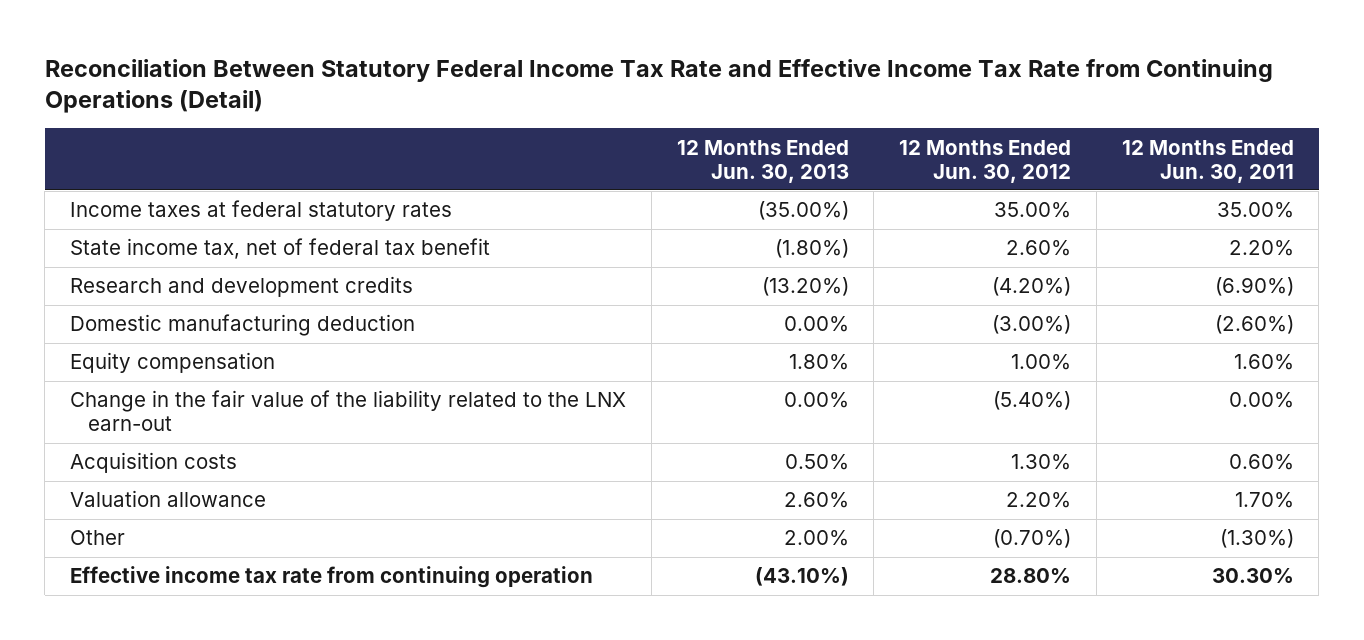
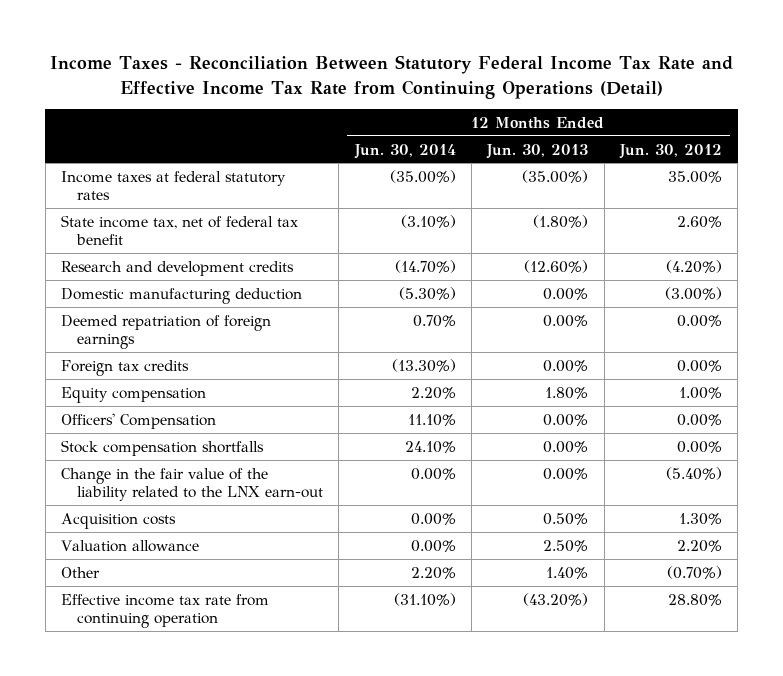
- Reconciliation Between Statutory Federal Income Tax Rate and Effective Income Tax Rate from Continuing Operations (Detail)
+ Income Taxes - Reconciliation Between Statutory Federal Income Tax Rate and Effective Income Tax Rate from Continuing Operations (Detail)
- | 12 Months Ended Jun. 30, 2013 | 12 Months Ended Jun. 30, 2012 | 12 Months Ended Jun. 30, 2011
+ | 12 Months Ended Jun. 30, 2014 | 12 Months Ended Jun. 30, 2013 | 12 Months Ended Jun. 30, 2012
- Research and development credits | (13.20%) | (4.20%) | (6.90%)
+ Research and development credits | (14.70%) | (12.60%) | (4.20%)
+ Deemed repatriation of foreign earnings | 0.70% | 0.00% | 0.00%
+ Foreign tax credits | (13.30%) | 0.00% | 0.00%
+ Officers' Compensation | 11.10% | 0.00% | 0.00%
+ Stock compensation shortfalls | 24.10% | 0.00% | 0.00%
- Valuation allowance | 2.60% | 2.20% | 1.70%
- Other | 2.00% | (0.70%) | (1.30%)
- Effective income tax rate from continuing operation | (43.10%) | 28.80% | 30.30%
+ Valuation allowance | 0.00% | 2.50% | 2.20%
+ Other | 2.20% | 1.40% | (0.70%)
+ Effective income tax rate from continuing operation | (31.10%) | (43.20%) | 28.80%

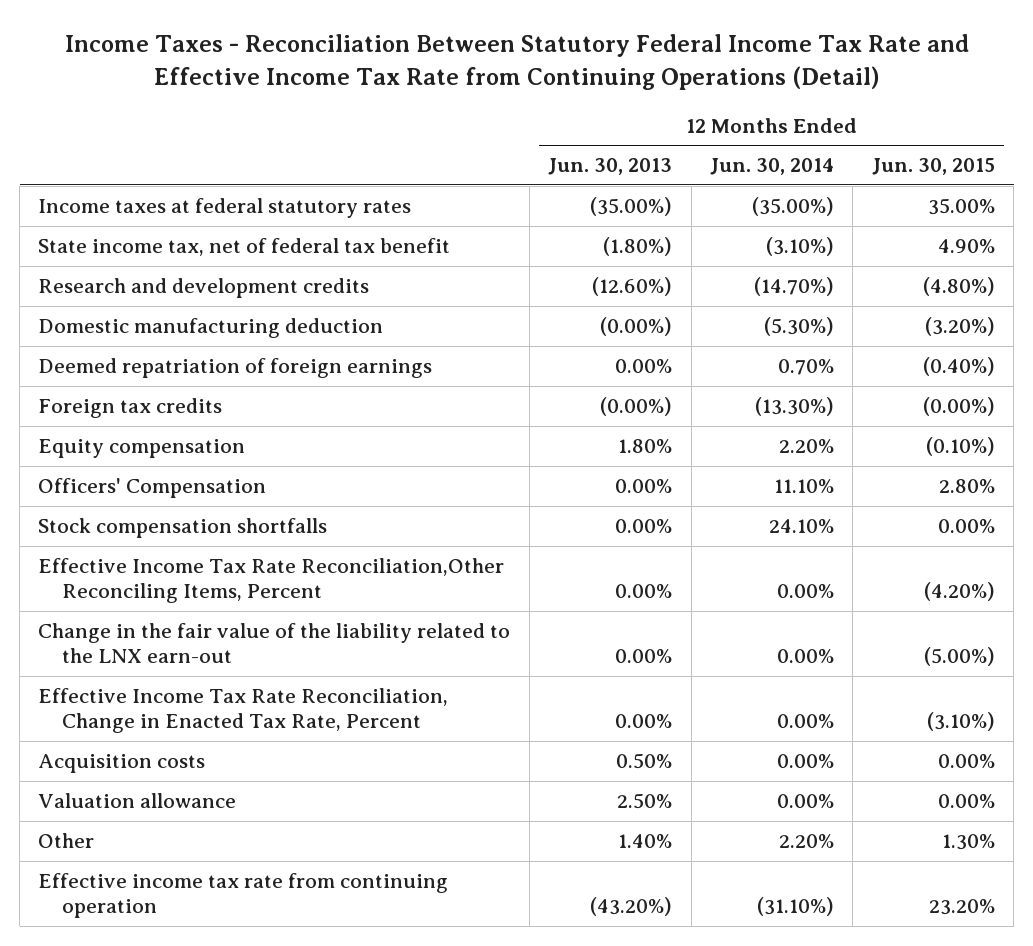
- | 12 Months Ended Jun. 30, 2014 | 12 Months Ended Jun. 30, 2013 | 12 Months Ended Jun. 30, 2012
+ | 12 Months Ended Jun. 30, 2013 | 12 Months Ended Jun. 30, 2014 | 12 Months Ended Jun. 30, 2015
- Domestic manufacturing deduction | (5.30%) | 0.00% | (3.00%)
+ Domestic manufacturing deduction | (0.00%) | (5.30%) | (3.20%)
- Foreign tax credits | (13.30%) | 0.00% | 0.00%
+ Foreign tax credits | (0.00%) | (13.30%) | (0.00%)
+ Effective Income Tax Rate Reconciliation,Other Reconciling Items, Percent | 0.00% | 0.00% | (4.20%)
+ Effective Income Tax Rate Reconciliation, Change in Enacted Tax Rate, Percent | 0.00% | 0.00% | (3.10%)

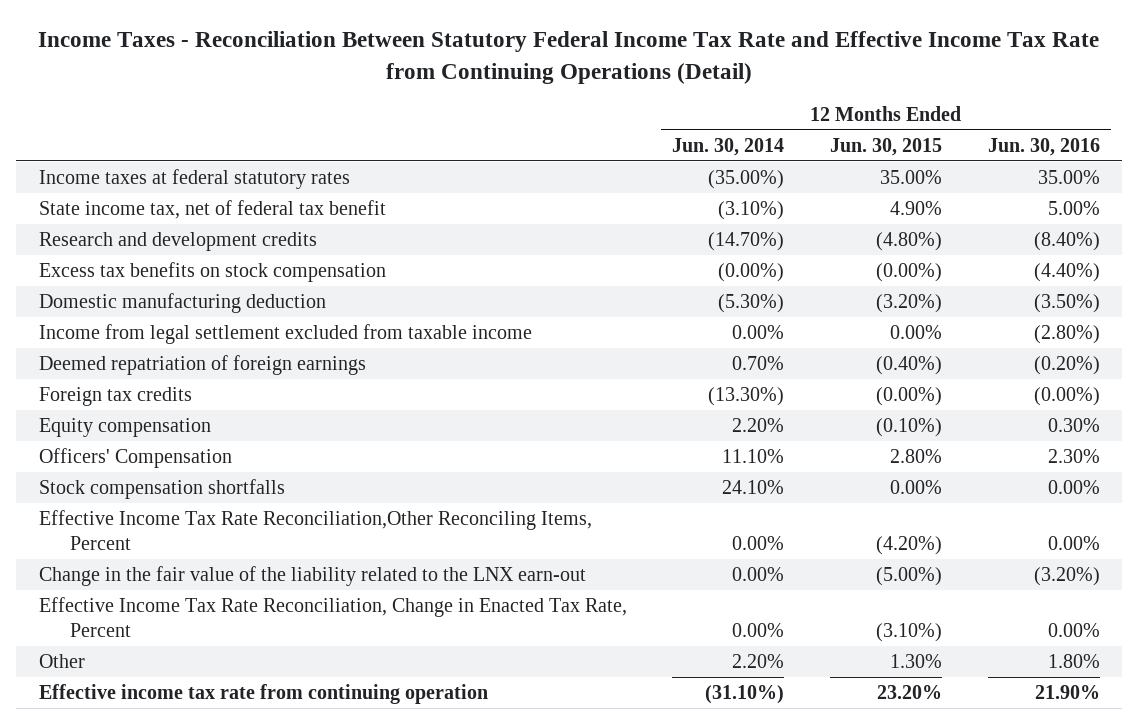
- | 12 Months Ended Jun. 30, 2013 | 12 Months Ended Jun. 30, 2014 | 12 Months Ended Jun. 30, 2015
+ | 12 Months Ended Jun. 30, 2014 | 12 Months Ended Jun. 30, 2015 | 12 Months Ended Jun. 30, 2016
+ Excess tax benefits on stock compensation | (0.00%) | (0.00%) | (4.40%)
+ Income from legal settlement excluded from taxable income | 0.00% | 0.00% | (2.80%)
- Acquisition costs | 0.50% | 0.00% | 0.00%
- Valuation allowance | 2.50% | 0.00% | 0.00%

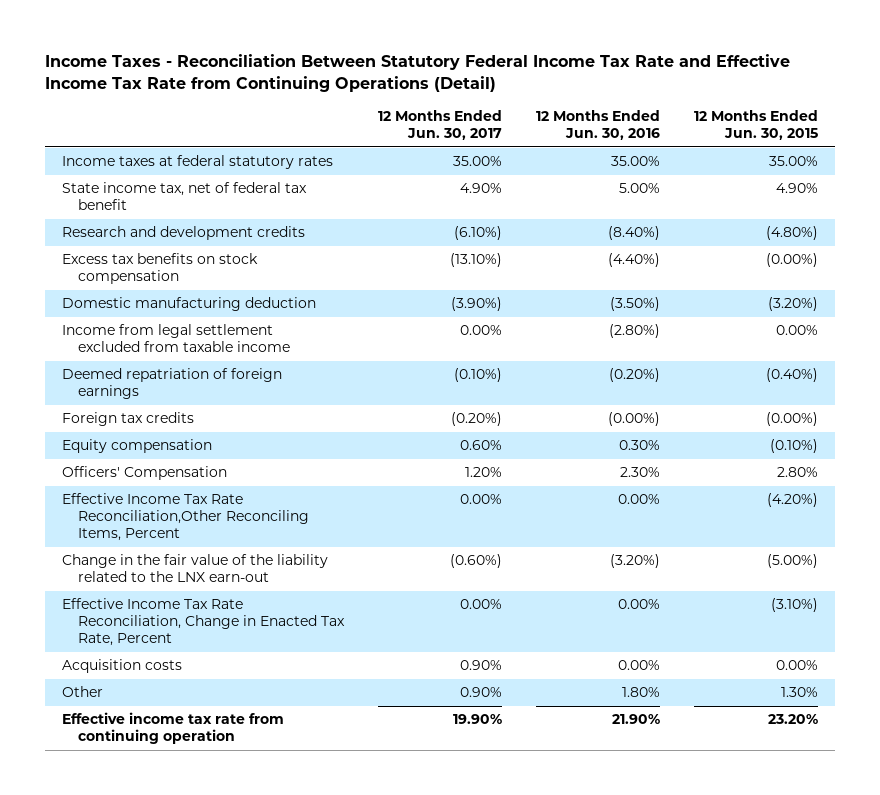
- | 12 Months Ended Jun. 30, 2014 | 12 Months Ended Jun. 30, 2015 | 12 Months Ended Jun. 30, 2016
+ | 12 Months Ended Jun. 30, 2017 | 12 Months Ended Jun. 30, 2016 | 12 Months Ended Jun. 30, 2015
- Stock compensation shortfalls | 24.10% | 0.00% | 0.00%
+ Acquisition costs | 0.90% | 0.00% | 0.00%

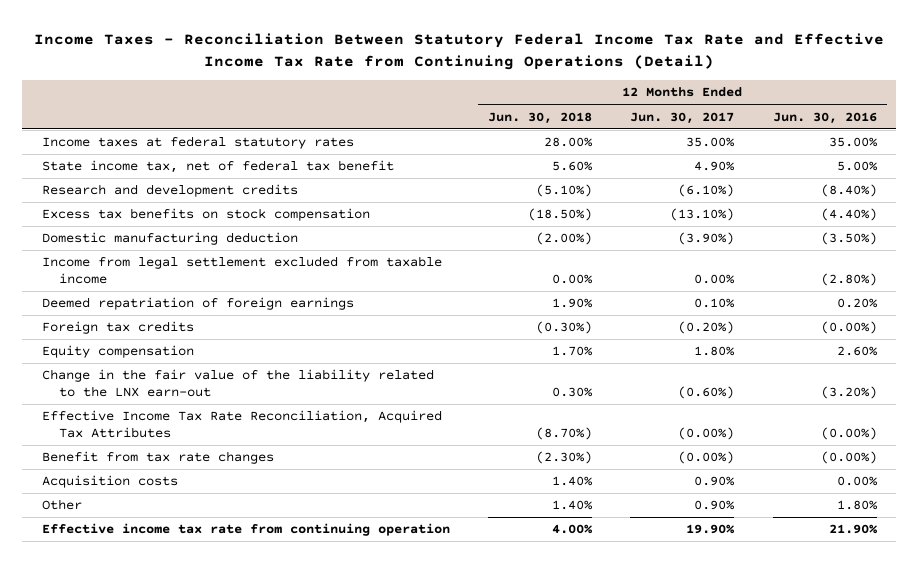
- | 12 Months Ended Jun. 30, 2017 | 12 Months Ended Jun. 30, 2016 | 12 Months Ended Jun. 30, 2015
+ | 12 Months Ended Jun. 30, 2018 | 12 Months Ended Jun. 30, 2017 | 12 Months Ended Jun. 30, 2016
- Deemed repatriation of foreign earnings | (0.10%) | (0.20%) | (0.40%)
+ Deemed repatriation of foreign earnings | 1.90% | 0.10% | 0.20%
- Equity compensation | 0.60% | 0.30% | (0.10%)
- Officers' Compensation | 1.20% | 2.30% | 2.80%
- Effective Income Tax Rate Reconciliation,Other Reconciling Items, Percent | 0.00% | 0.00% | (4.20%)
+ Equity compensation | 1.70% | 1.80% | 2.60%
- Effective Income Tax Rate Reconciliation, Change in Enacted Tax Rate, Percent | 0.00% | 0.00% | (3.10%)
+ Effective Income Tax Rate Reconciliation, Acquired Tax Attributes | (8.70%) | (0.00%) | (0.00%)
+ Benefit from tax rate changes | (2.30%) | (0.00%) | (0.00%)

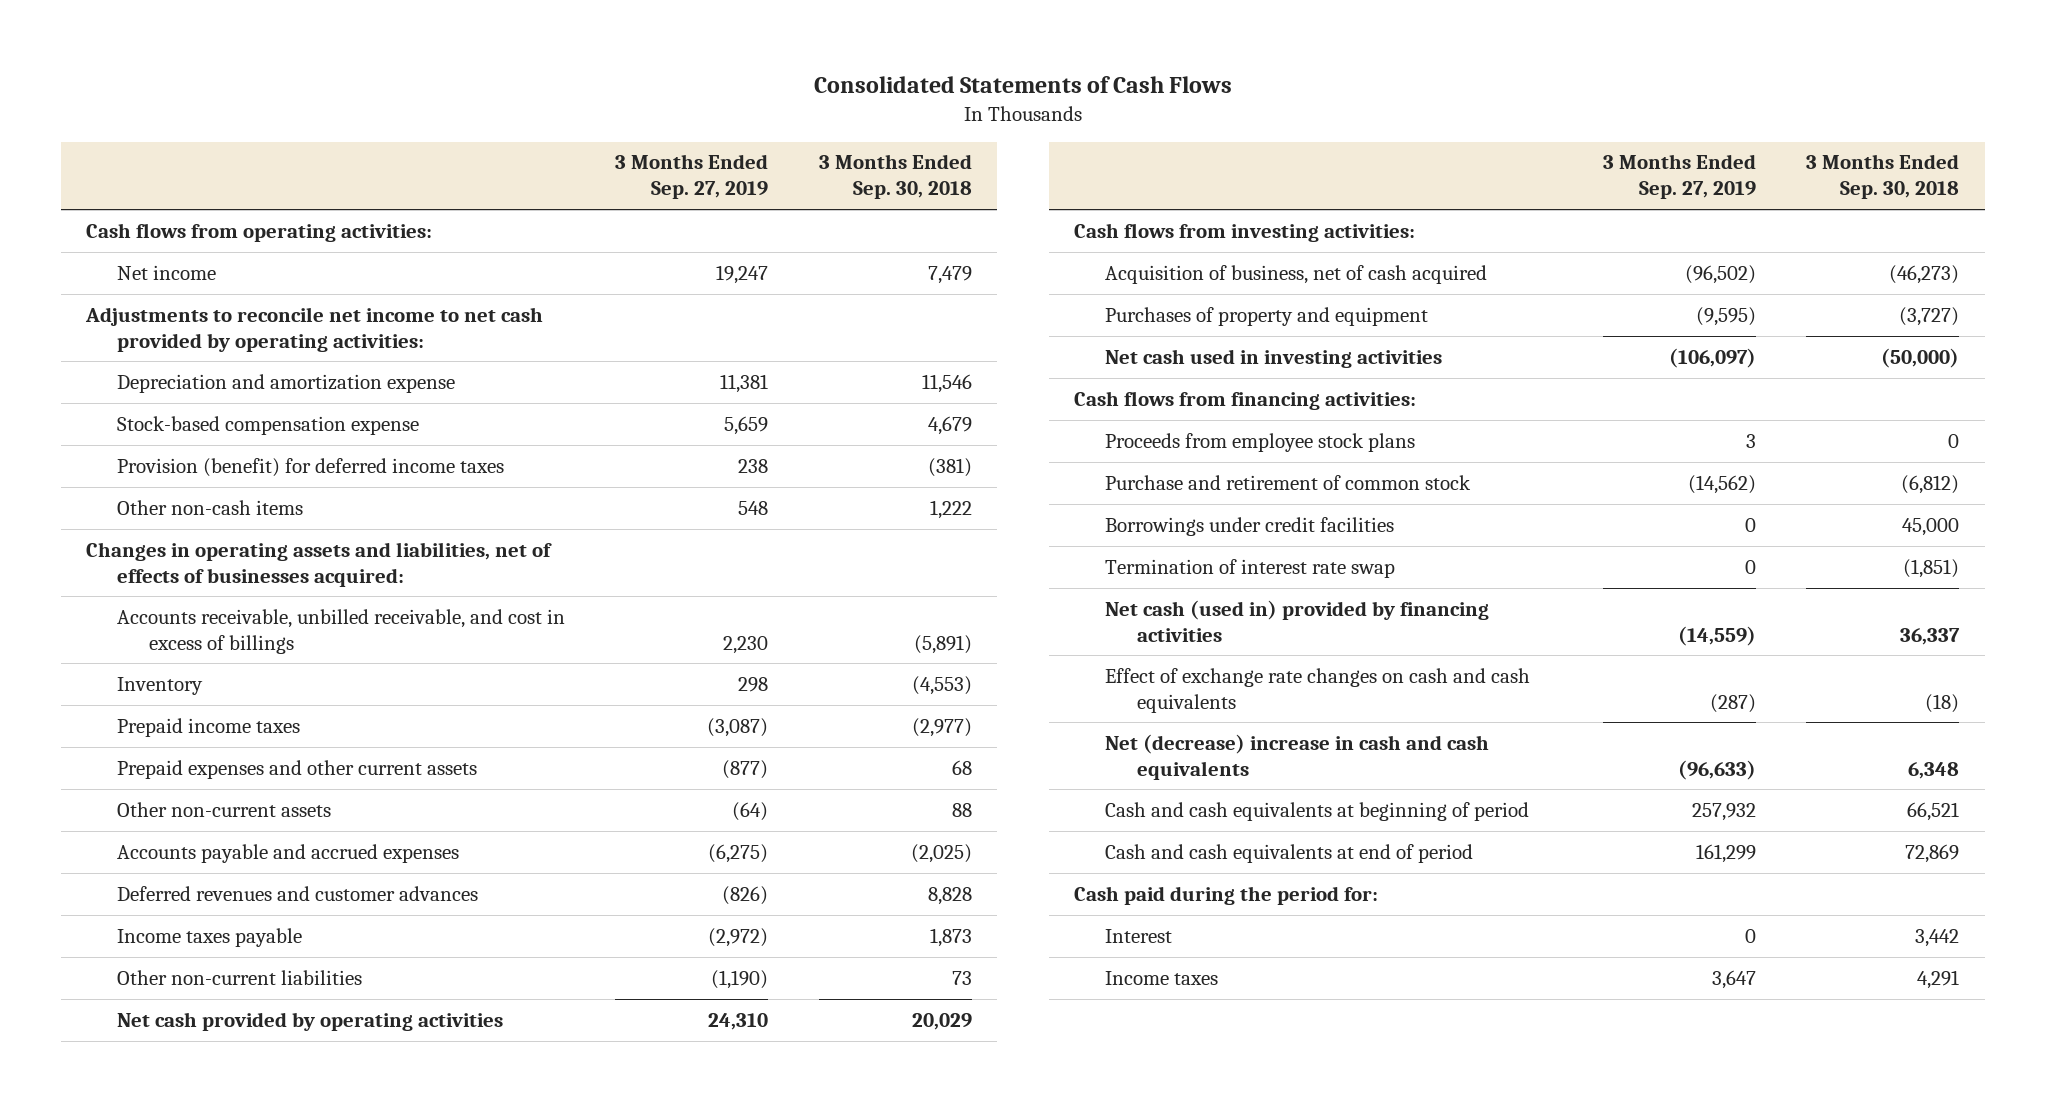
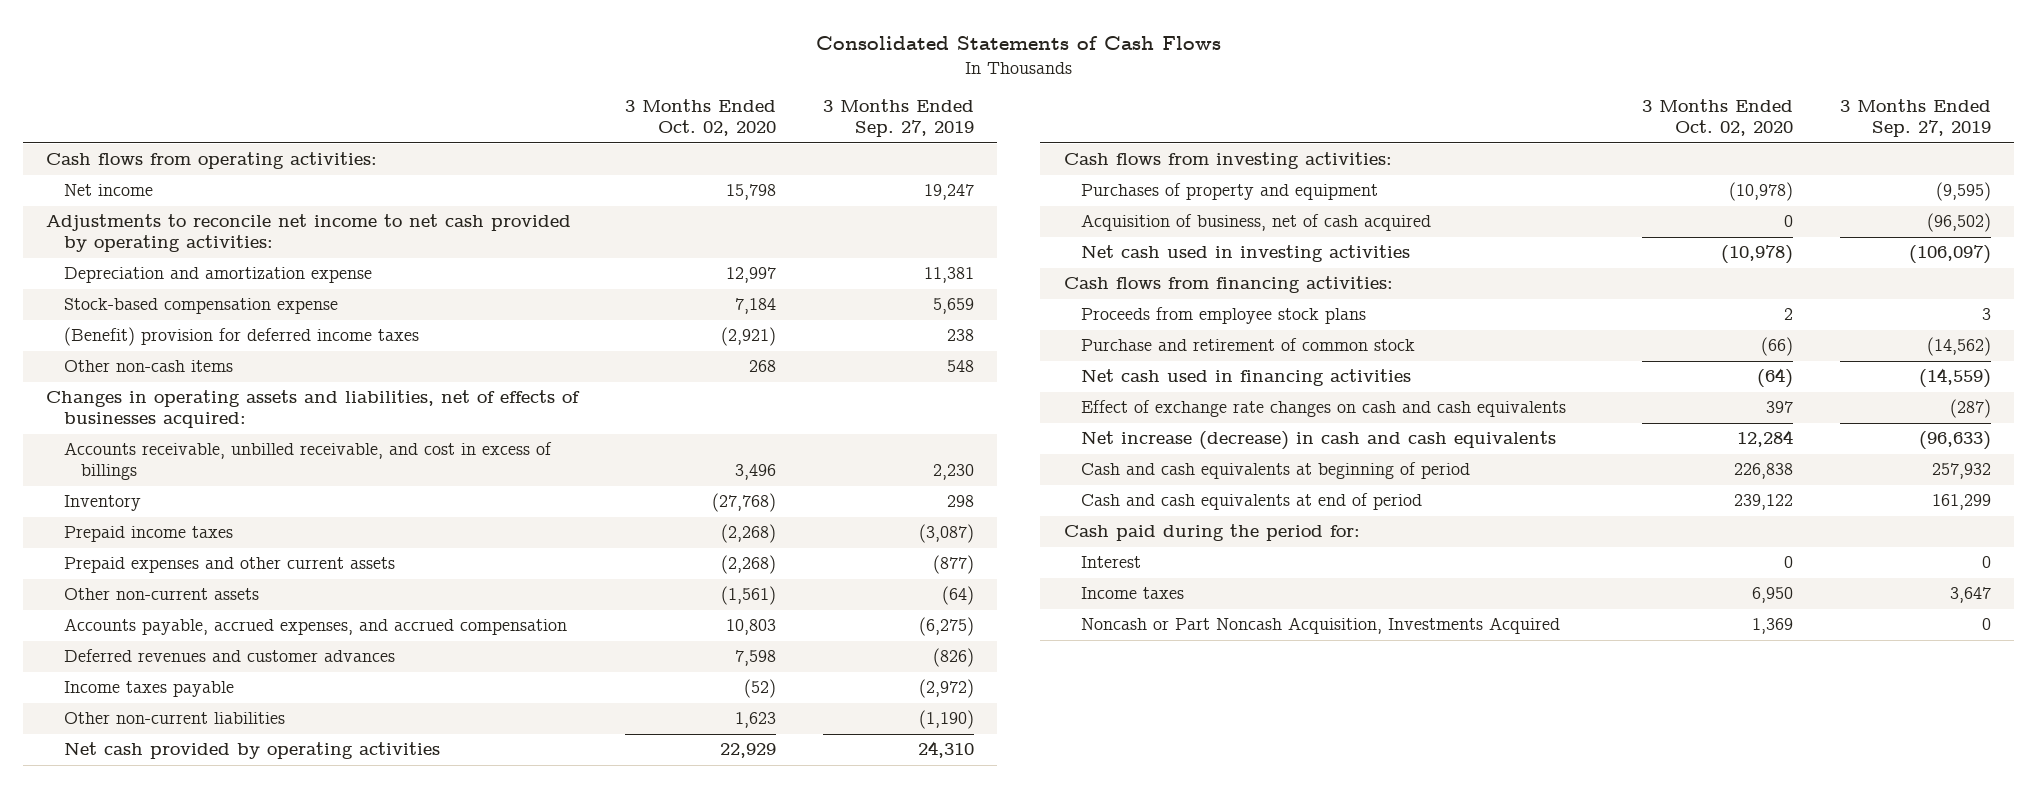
- | 3 Months Ended Sep. 27, 2019 | 3 Months Ended Sep. 30, 2018
+ | 3 Months Ended Oct. 02, 2020 | 3 Months Ended Sep. 27, 2019
- Provision (benefit) for deferred income taxes | 238 | (381)
+ (Benefit) provision for deferred income taxes | (2,921) | 238
- Accounts payable and accrued expenses | (6,275) | (2,025)
+ Accounts payable, accrued expenses, and accrued compensation | 10,803 | (6,275)
moved down: Acquisition of business, net of cash acquired | 0 | (96,502)
- Borrowings under credit facilities | 0 | 45,000
- Termination of interest rate swap | 0 | (1,851)
- Net cash (used in) provided by financing activities | (14,559) | 36,337
+ Net cash used in financing activities | (64) | (14,559)
- Net (decrease) increase in cash and cash equivalents | (96,633) | 6,348
+ Net increase (decrease) in cash and cash equivalents | 12,284 | (96,633)
+ Noncash or Part Noncash Acquisition, Investments Acquired | 1,369 | 0

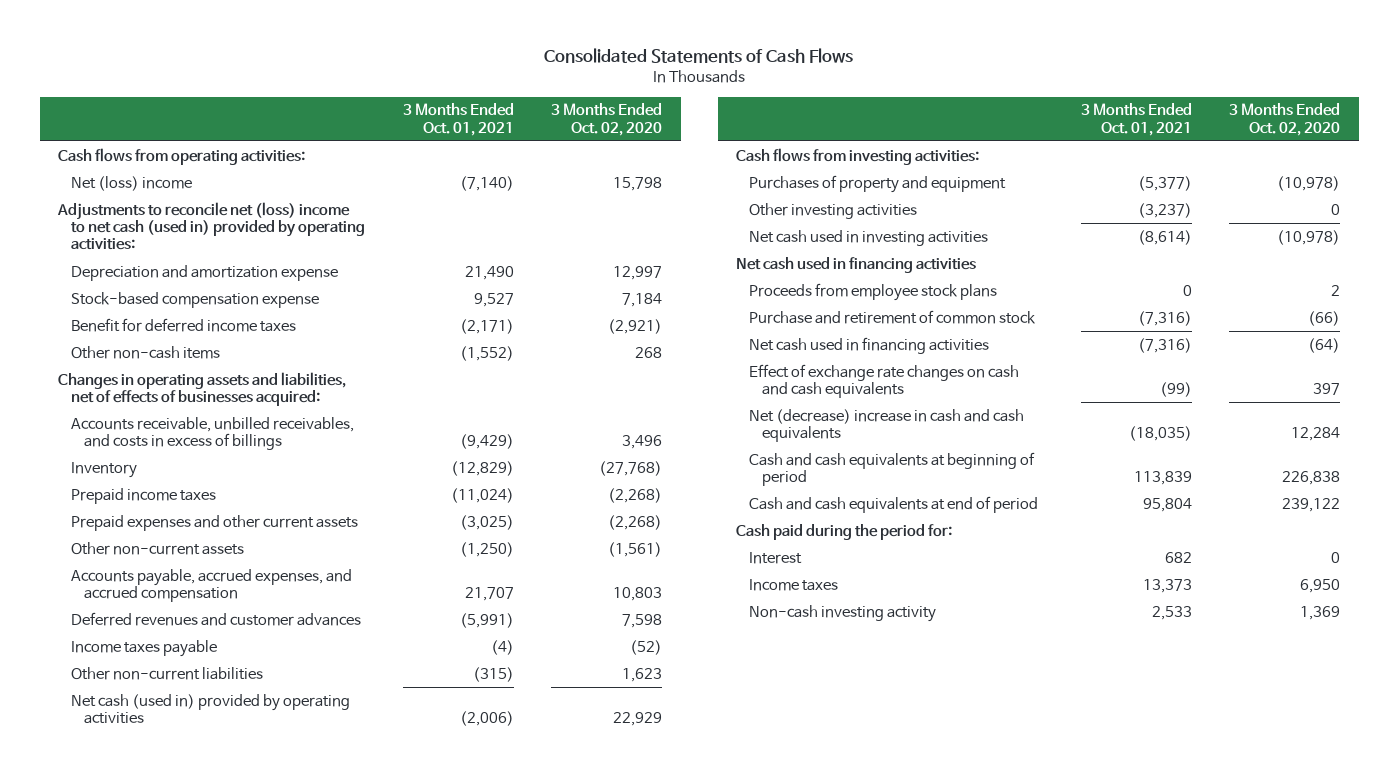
- | 3 Months Ended Oct. 02, 2020 | 3 Months Ended Sep. 27, 2019
+ | 3 Months Ended Oct. 01, 2021 | 3 Months Ended Oct. 02, 2020
- Net income | 15,798 | 19,247
- Adjustments to reconcile net income to net cash provided by operating activities:
+ Net (loss) income | (7,140) | 15,798
+ Adjustments to reconcile net (loss) income to net cash (used in) provided by operating activities:
- (Benefit) provision for deferred income taxes | (2,921) | 238
+ Benefit for deferred income taxes | (2,171) | (2,921)
- Accounts receivable, unbilled receivable, and cost in excess of billings | 3,496 | 2,230
+ Accounts receivable, unbilled receivables, and costs in excess of billings | (9,429) | 3,496
- Net cash provided by operating activities | 22,929 | 24,310
+ Net cash (used in) provided by operating activities | (2,006) | 22,929
- Acquisition of business, net of cash acquired | 0 | (96,502)
+ Other investing activities | (3,237) | 0
- Cash flows from financing activities:
+ Net cash used in financing activities
- Net increase (decrease) in cash and cash equivalents | 12,284 | (96,633)
+ Net (decrease) increase in cash and cash equivalents | (18,035) | 12,284
- Noncash or Part Noncash Acquisition, Investments Acquired | 1,369 | 0
+ Non-cash investing activity | 2,533 | 1,369

